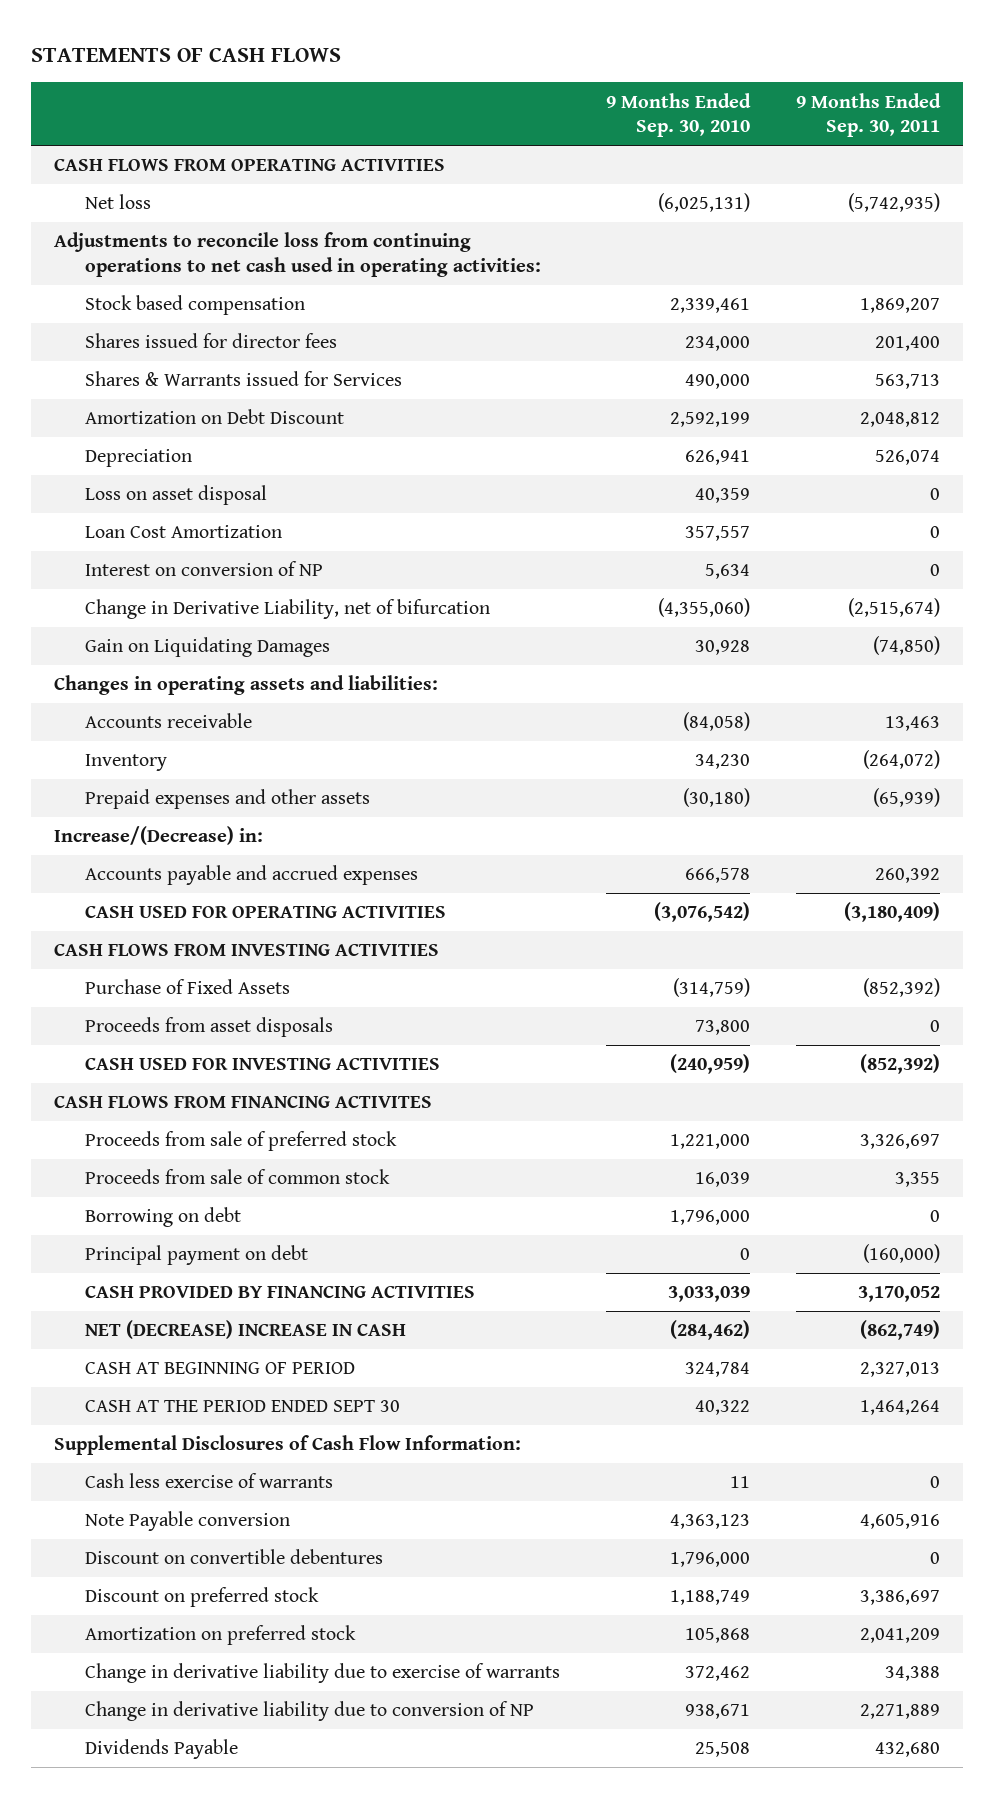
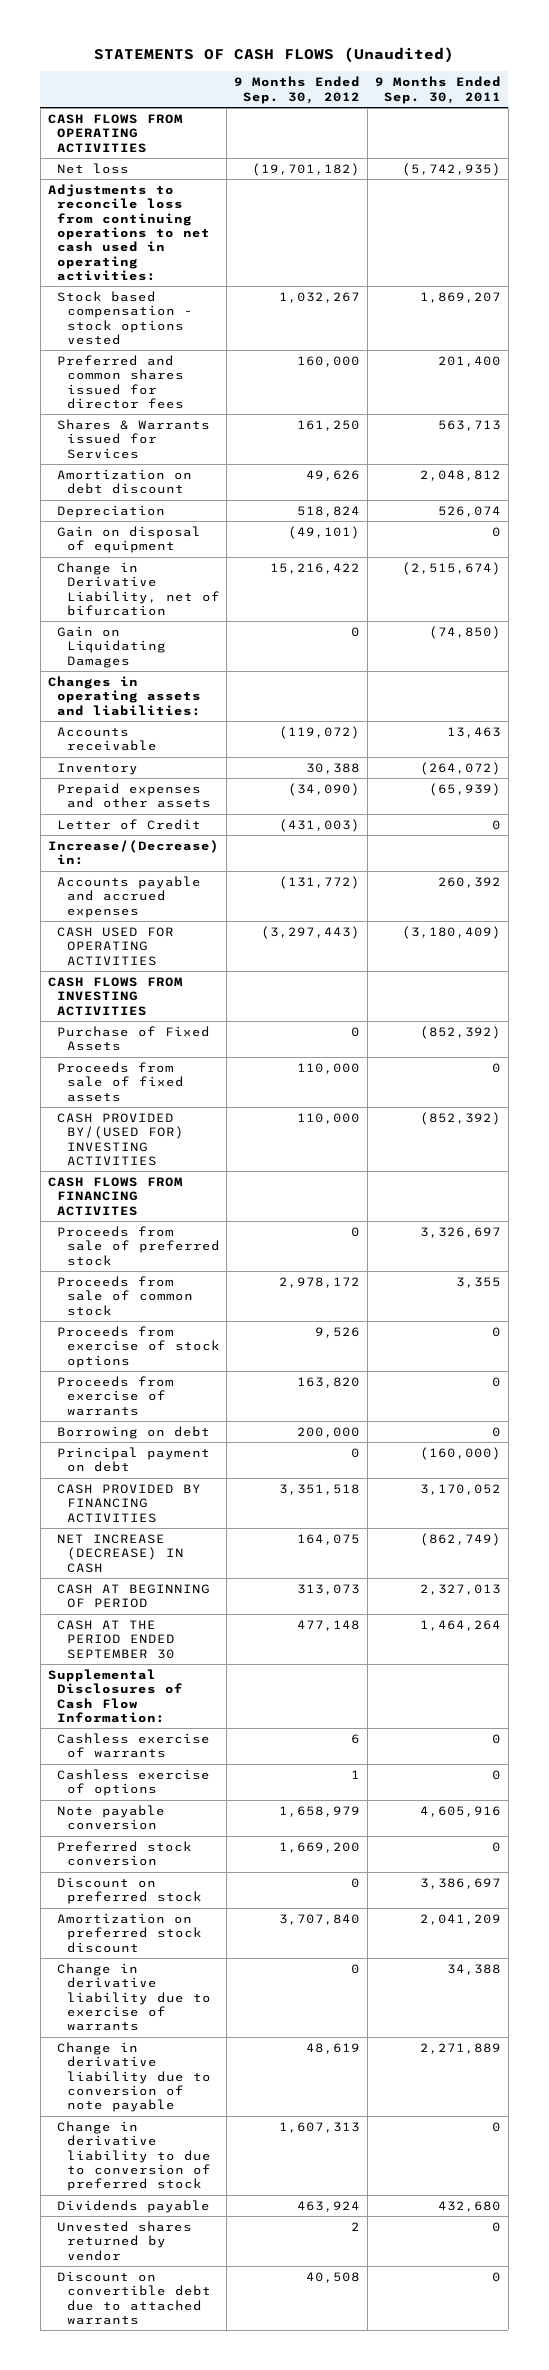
- STATEMENTS OF CASH FLOWS
+ STATEMENTS OF CASH FLOWS (Unaudited)
- | 9 Months Ended Sep. 30, 2010 | 9 Months Ended Sep. 30, 2011
+ | 9 Months Ended Sep. 30, 2012 | 9 Months Ended Sep. 30, 2011
- Stock based compensation | 2,339,461 | 1,869,207
- Shares issued for director fees | 234,000 | 201,400
+ Stock based compensation - stock options vested | 1,032,267 | 1,869,207
+ Preferred and common shares issued for director fees | 160,000 | 201,400
- Amortization on Debt Discount | 2,592,199 | 2,048,812
+ Amortization on debt discount | 49,626 | 2,048,812
- Loss on asset disposal | 40,359 | 0
- Loan Cost Amortization | 357,557 | 0
- Interest on conversion of NP | 5,634 | 0
+ Gain on disposal of equipment | (49,101) | 0
+ Letter of Credit | (431,003) | 0
- Proceeds from asset disposals | 73,800 | 0
- CASH USED FOR INVESTING ACTIVITIES | (240,959) | (852,392)
+ Proceeds from sale of fixed assets | 110,000 | 0
+ CASH PROVIDED BY/(USED FOR) INVESTING ACTIVITIES | 110,000 | (852,392)
+ Proceeds from exercise of stock options | 9,526 | 0
+ Proceeds from exercise of warrants | 163,820 | 0
- NET (DECREASE) INCREASE IN CASH | (284,462) | (862,749)
+ NET INCREASE (DECREASE) IN CASH | 164,075 | (862,749)
- CASH AT THE PERIOD ENDED SEPT 30 | 40,322 | 1,464,264
+ CASH AT THE PERIOD ENDED SEPTEMBER 30 | 477,148 | 1,464,264
- Cash less exercise of warrants | 11 | 0
- Note Payable conversion | 4,363,123 | 4,605,916
- Discount on convertible debentures | 1,796,000 | 0
+ Cashless exercise of warrants | 6 | 0
+ Cashless exercise of options | 1 | 0
+ Note payable conversion | 1,658,979 | 4,605,916
+ Preferred stock conversion | 1,669,200 | 0
- Amortization on preferred stock | 105,868 | 2,041,209
+ Amortization on preferred stock discount | 3,707,840 | 2,041,209
- Change in derivative liability due to conversion of NP | 938,671 | 2,271,889
- Dividends Payable | 25,508 | 432,680
+ Change in derivative liability due to conversion of note payable | 48,619 | 2,271,889
+ Change in derivative liability to due to conversion of preferred stock | 1,607,313 | 0
+ Dividends payable | 463,924 | 432,680
+ Unvested shares returned by vendor | 2 | 0
+ Discount on convertible debt due to attached warrants | 40,508 | 0

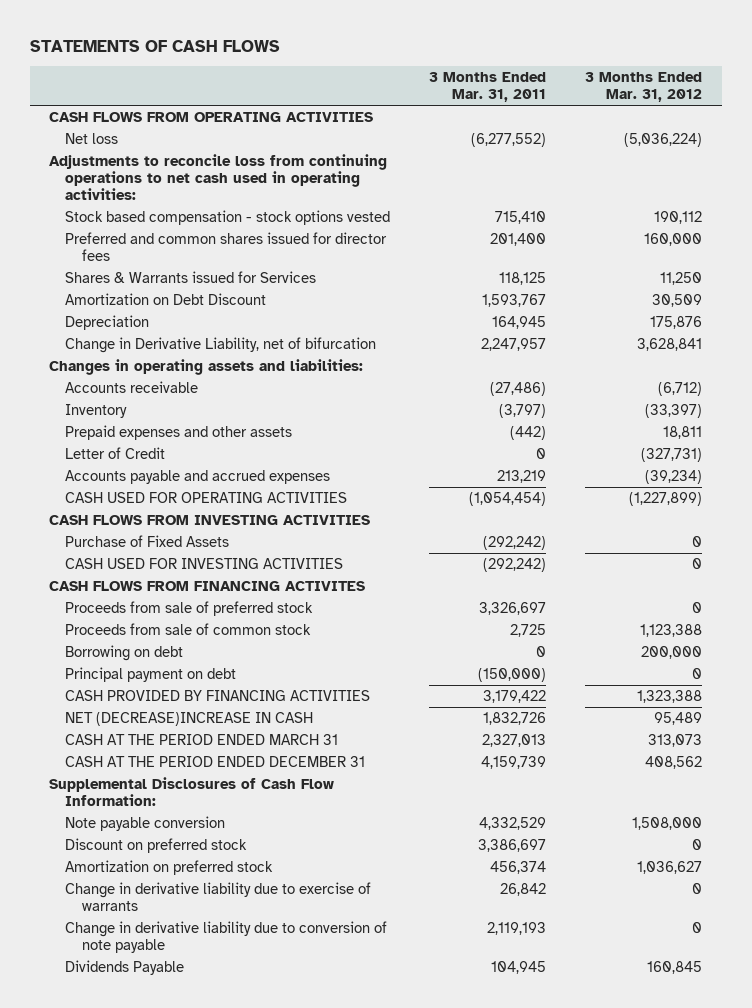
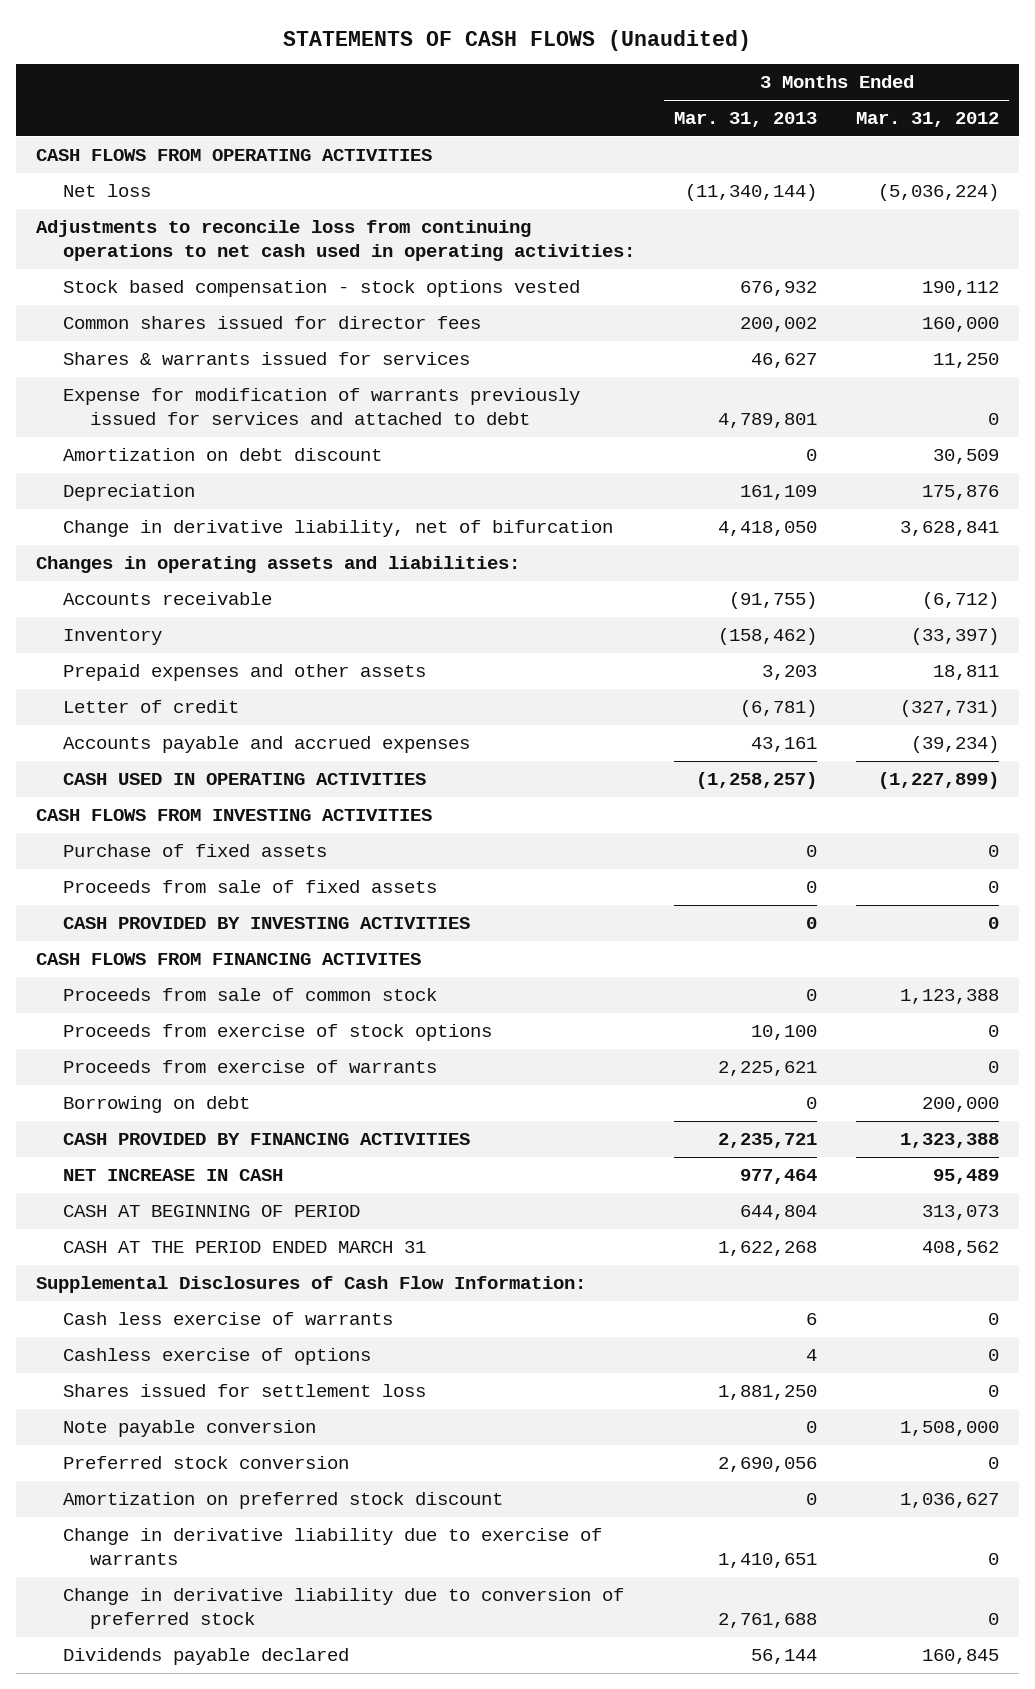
- STATEMENTS OF CASH FLOWS
+ STATEMENTS OF CASH FLOWS (Unaudited)
- | 3 Months Ended Mar. 31, 2011 | 3 Months Ended Mar. 31, 2012
+ | 3 Months Ended Mar. 31, 2013 | 3 Months Ended Mar. 31, 2012
- Preferred and common shares issued for director fees | 201,400 | 160,000
- Shares & Warrants issued for Services | 118,125 | 11,250
- Amortization on Debt Discount | 1,593,767 | 30,509
+ Common shares issued for director fees | 200,002 | 160,000
+ Shares & warrants issued for services | 46,627 | 11,250
+ Expense for modification of warrants previously issued for services and attached to debt | 4,789,801 | 0
+ Amortization on debt discount | 0 | 30,509
- Change in Derivative Liability, net of bifurcation | 2,247,957 | 3,628,841
+ Change in derivative liability, net of bifurcation | 4,418,050 | 3,628,841
- Letter of Credit | 0 | (327,731)
+ Letter of credit | (6,781) | (327,731)
- CASH USED FOR OPERATING ACTIVITIES | (1,054,454) | (1,227,899)
+ CASH USED IN OPERATING ACTIVITIES | (1,258,257) | (1,227,899)
- Purchase of Fixed Assets | (292,242) | 0
- CASH USED FOR INVESTING ACTIVITIES | (292,242) | 0
+ Purchase of fixed assets | 0 | 0
+ Proceeds from sale of fixed assets | 0 | 0
+ CASH PROVIDED BY INVESTING ACTIVITIES | 0 | 0
- Proceeds from sale of preferred stock | 3,326,697 | 0
+ Proceeds from exercise of stock options | 10,100 | 0
+ Proceeds from exercise of warrants | 2,225,621 | 0
- Principal payment on debt | (150,000) | 0
- NET (DECREASE)INCREASE IN CASH | 1,832,726 | 95,489
- CASH AT THE PERIOD ENDED MARCH 31 | 2,327,013 | 313,073
- CASH AT THE PERIOD ENDED DECEMBER 31 | 4,159,739 | 408,562
+ NET INCREASE IN CASH | 977,464 | 95,489
+ CASH AT BEGINNING OF PERIOD | 644,804 | 313,073
+ CASH AT THE PERIOD ENDED MARCH 31 | 1,622,268 | 408,562
+ Cash less exercise of warrants | 6 | 0
+ Cashless exercise of options | 4 | 0
+ Shares issued for settlement loss | 1,881,250 | 0
- Discount on preferred stock | 3,386,697 | 0
- Amortization on preferred stock | 456,374 | 1,036,627
+ Preferred stock conversion | 2,690,056 | 0
+ Amortization on preferred stock discount | 0 | 1,036,627
- Change in derivative liability due to conversion of note payable | 2,119,193 | 0
- Dividends Payable | 104,945 | 160,845
+ Change in derivative liability due to conversion of preferred stock | 2,761,688 | 0
+ Dividends payable declared | 56,144 | 160,845

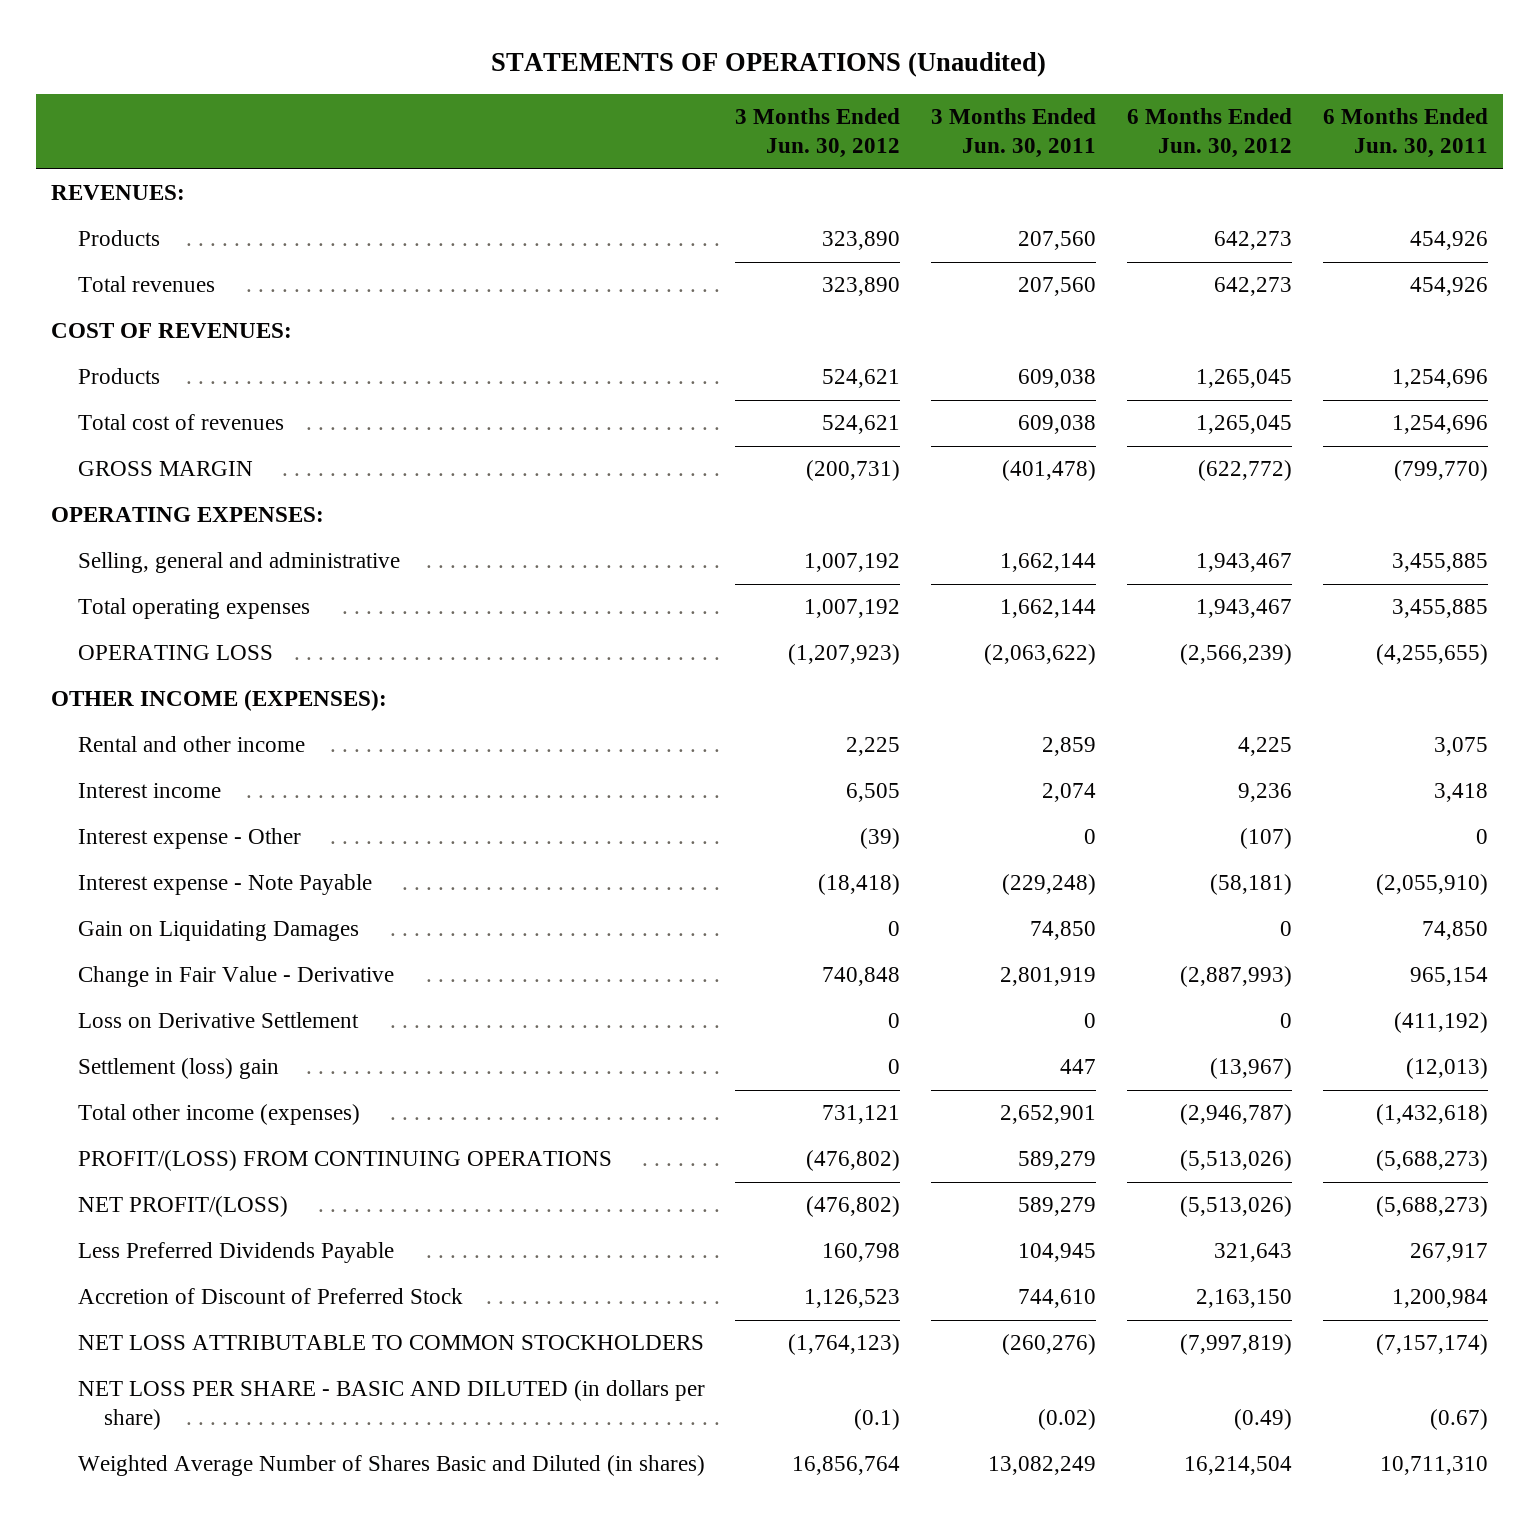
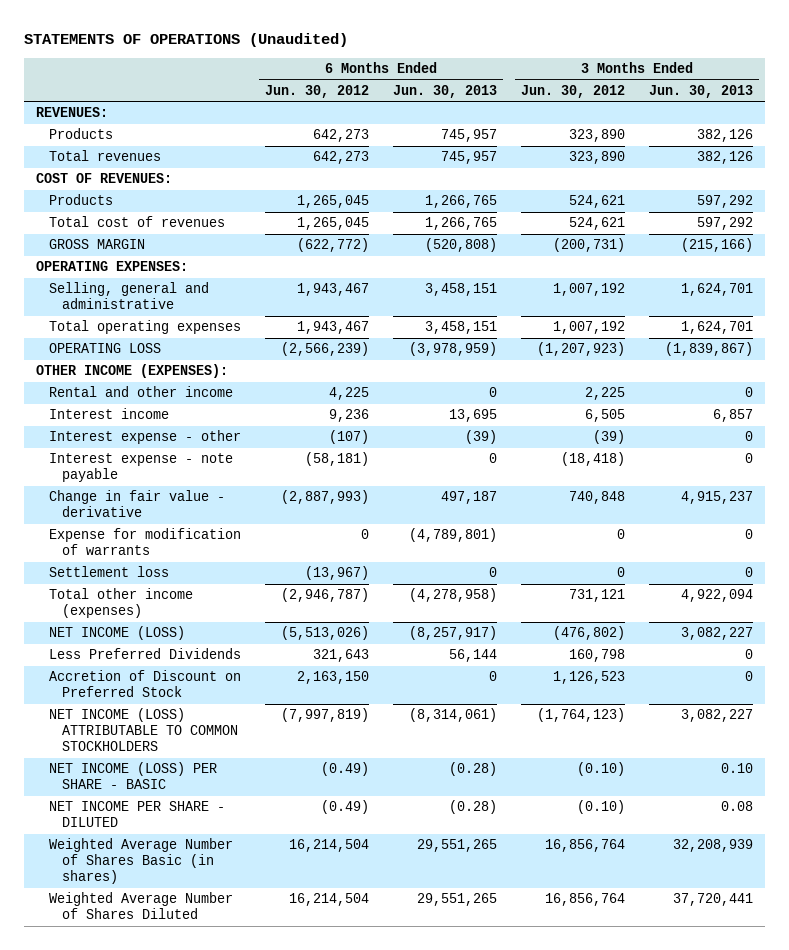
- | 3 Months Ended Jun. 30, 2012 | 3 Months Ended Jun. 30, 2011 | 6 Months Ended Jun. 30, 2012 | 6 Months Ended Jun. 30, 2011
+ | 6 Months Ended Jun. 30, 2012 | 6 Months Ended Jun. 30, 2013 | 3 Months Ended Jun. 30, 2012 | 3 Months Ended Jun. 30, 2013
- Interest expense - Other | (39) | 0 | (107) | 0
- Interest expense - Note Payable | (18,418) | (229,248) | (58,181) | (2,055,910)
- Gain on Liquidating Damages | 0 | 74,850 | 0 | 74,850
- Change in Fair Value - Derivative | 740,848 | 2,801,919 | (2,887,993) | 965,154
- Loss on Derivative Settlement | 0 | 0 | 0 | (411,192)
- Settlement (loss) gain | 0 | 447 | (13,967) | (12,013)
+ Interest expense - other | (107) | (39) | (39) | 0
+ Interest expense - note payable | (58,181) | 0 | (18,418) | 0
+ Change in fair value - derivative | (2,887,993) | 497,187 | 740,848 | 4,915,237
+ Expense for modification of warrants | 0 | (4,789,801) | 0 | 0
+ Settlement loss | (13,967) | 0 | 0 | 0
- PROFIT/(LOSS) FROM CONTINUING OPERATIONS | (476,802) | 589,279 | (5,513,026) | (5,688,273)
- NET PROFIT/(LOSS) | (476,802) | 589,279 | (5,513,026) | (5,688,273)
- Less Preferred Dividends Payable | 160,798 | 104,945 | 321,643 | 267,917
- Accretion of Discount of Preferred Stock | 1,126,523 | 744,610 | 2,163,150 | 1,200,984
- NET LOSS ATTRIBUTABLE TO COMMON STOCKHOLDERS | (1,764,123) | (260,276) | (7,997,819) | (7,157,174)
- NET LOSS PER SHARE - BASIC AND DILUTED (in dollars per share) | (0.1) | (0.02) | (0.49) | (0.67)
- Weighted Average Number of Shares Basic and Diluted (in shares) | 16,856,764 | 13,082,249 | 16,214,504 | 10,711,310
+ NET INCOME (LOSS) | (5,513,026) | (8,257,917) | (476,802) | 3,082,227
+ Less Preferred Dividends | 321,643 | 56,144 | 160,798 | 0
+ Accretion of Discount on Preferred Stock | 2,163,150 | 0 | 1,126,523 | 0
+ NET INCOME (LOSS) ATTRIBUTABLE TO COMMON STOCKHOLDERS | (7,997,819) | (8,314,061) | (1,764,123) | 3,082,227
+ NET INCOME (LOSS) PER SHARE - BASIC | (0.49) | (0.28) | (0.10) | 0.10
+ NET INCOME PER SHARE - DILUTED | (0.49) | (0.28) | (0.10) | 0.08
+ Weighted Average Number of Shares Basic (in shares) | 16,214,504 | 29,551,265 | 16,856,764 | 32,208,939
+ Weighted Average Number of Shares Diluted | 16,214,504 | 29,551,265 | 16,856,764 | 37,720,441

